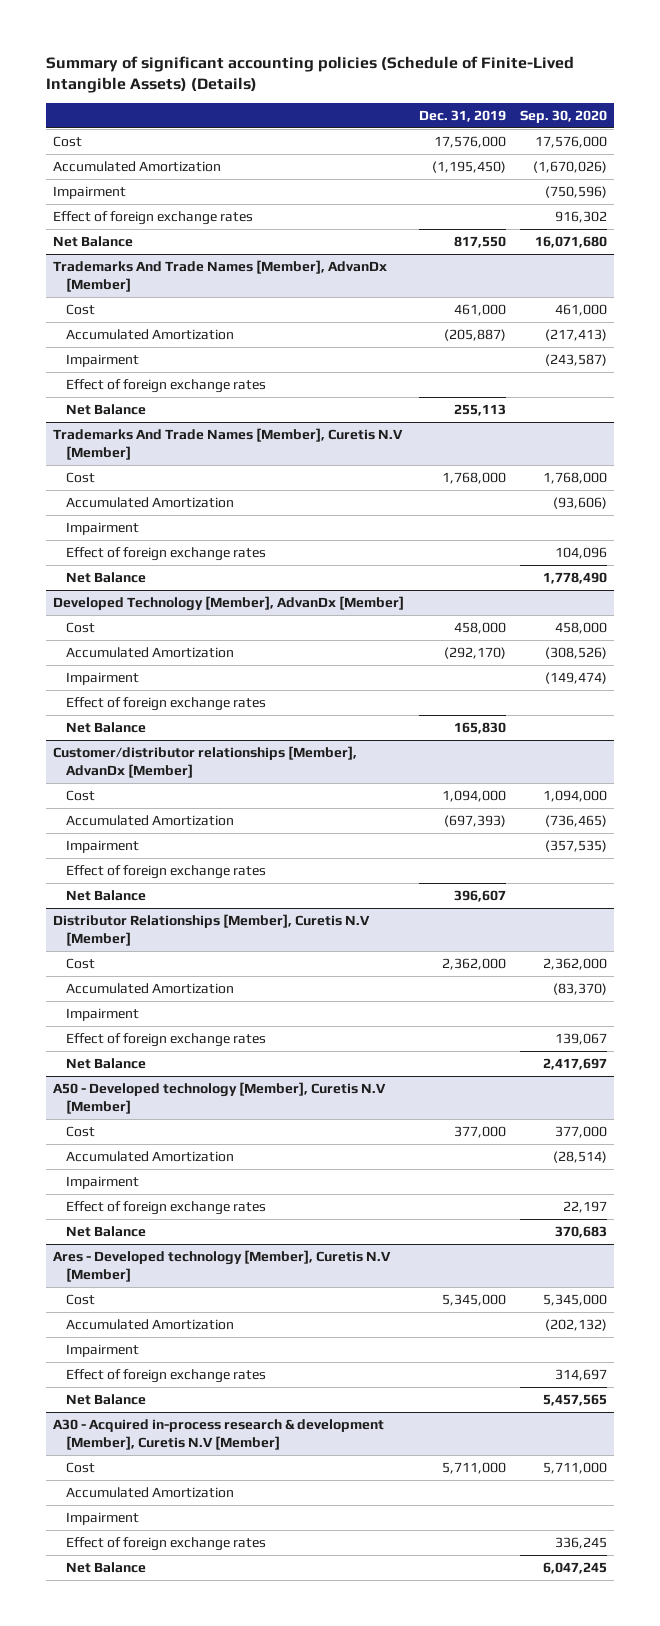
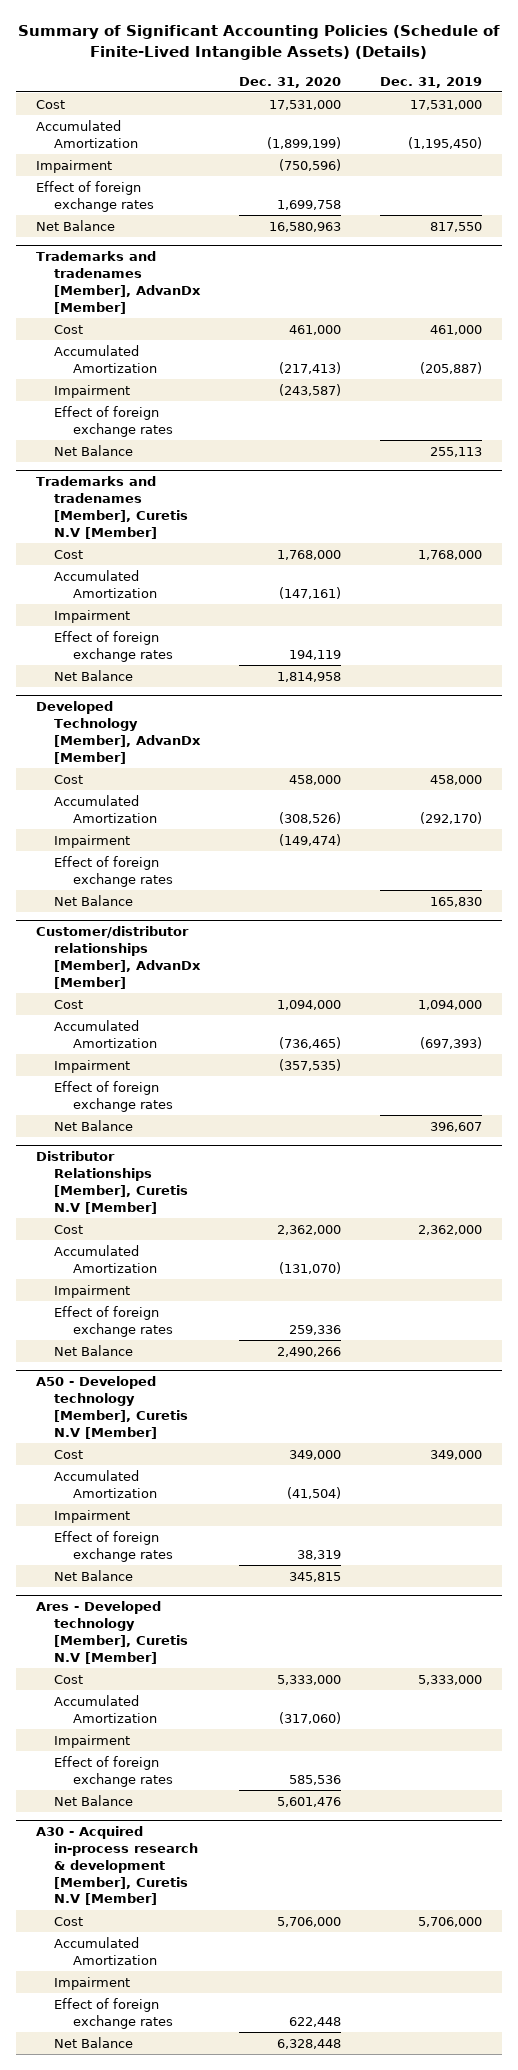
- Summary of significant accounting policies (Schedule of Finite-Lived Intangible Assets) (Details)
+ Summary of Significant Accounting Policies (Schedule of Finite-Lived Intangible Assets) (Details)
- | Dec. 31, 2019 | Sep. 30, 2020
+ | Dec. 31, 2020 | Dec. 31, 2019
- Cost | 17,576,000 | 17,576,000
+ Cost | 17,531,000 | 17,531,000
- Trademarks And Trade Names [Member], AdvanDx [Member]
+ Trademarks and tradenames [Member], AdvanDx [Member]
- Trademarks And Trade Names [Member], Curetis N.V [Member]
+ Trademarks and tradenames [Member], Curetis N.V [Member]
@ A50 - Developed technology [Member], Curetis N.V [Member]
- Cost | 377,000 | 377,000
+ Cost | 349,000 | 349,000
@ Ares - Developed technology [Member], Curetis N.V [Member]
- Cost | 5,345,000 | 5,345,000
+ Cost | 5,333,000 | 5,333,000
@ A30 - Acquired in-process research & development [Member], Curetis N.V [Member]
- Cost | 5,711,000 | 5,711,000
+ Cost | 5,706,000 | 5,706,000

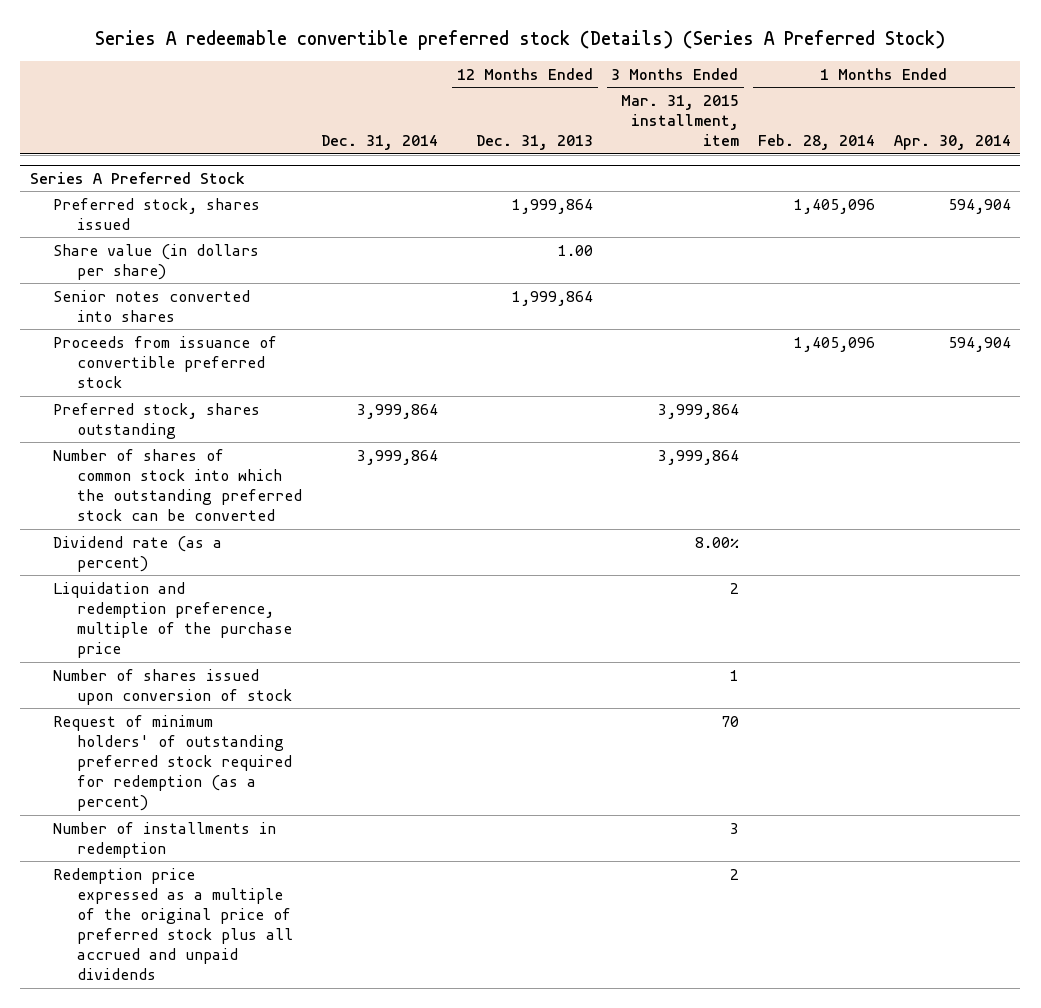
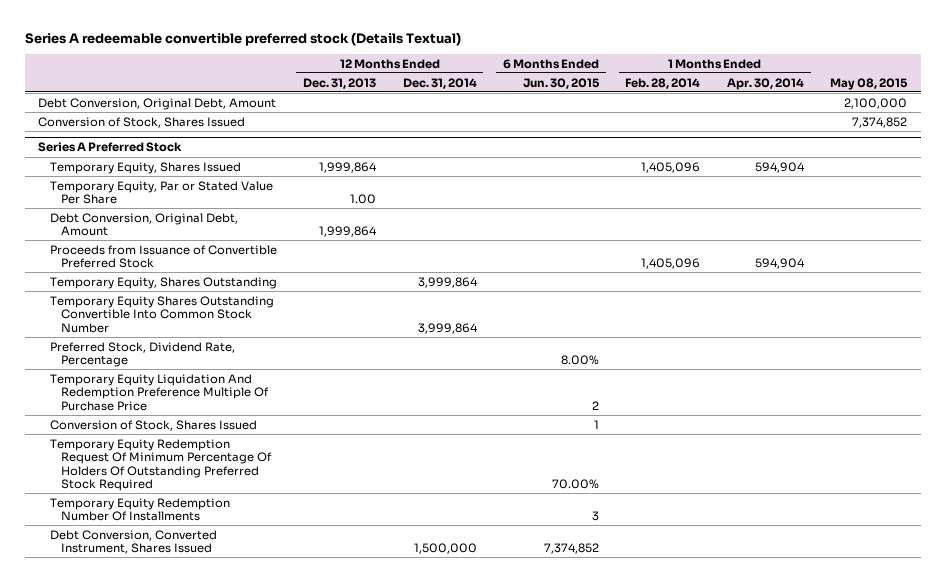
- Series A redeemable convertible preferred stock (Details) (Series A Preferred Stock)
+ Series A redeemable convertible preferred stock (Details Textual)
- | Dec. 31, 2014 | 12 Months Ended Dec. 31, 2013 | 3 Months Ended Mar. 31, 2015 installment, item | 1 Months Ended Feb. 28, 2014 | 1 Months Ended Apr. 30, 2014
+ | 12 Months Ended Dec. 31, 2013 | 12 Months Ended Dec. 31, 2014 | 6 Months Ended Jun. 30, 2015 | 1 Months Ended Feb. 28, 2014 | 1 Months Ended Apr. 30, 2014 | May 08, 2015
+ Debt Conversion, Original Debt, Amount | | | | | | 2,100,000
+ Conversion of Stock, Shares Issued | | | | | | 7,374,852
@ Series A Preferred Stock
- Preferred stock, shares issued | | 1,999,864 | | 1,405,096 | 594,904
- Share value (in dollars per share) | | 1.00 | | |
- Senior notes converted into shares | | 1,999,864 | | |
- Proceeds from issuance of convertible preferred stock | | | | 1,405,096 | 594,904
- Preferred stock, shares outstanding | 3,999,864 | | 3,999,864 | |
- Number of shares of common stock into which the outstanding preferred stock can be converted | 3,999,864 | | 3,999,864 | |
- Dividend rate (as a percent) | | | 8.00% | |
- Liquidation and redemption preference, multiple of the purchase price | | | 2 | |
- Number of shares issued upon conversion of stock | | | 1 | |
- Request of minimum holders' of outstanding preferred stock required for redemption (as a percent) | | | 70 | |
- Number of installments in redemption | | | 3 | |
- Redemption price expressed as a multiple of the original price of preferred stock plus all accrued and unpaid dividends | | | 2 | |
+ Temporary Equity, Shares Issued | 1,999,864 | | | 1,405,096 | 594,904 |
+ Temporary Equity, Par or Stated Value Per Share | 1.00 | | | | |
+ Debt Conversion, Original Debt, Amount | 1,999,864 | | | | |
+ Proceeds from Issuance of Convertible Preferred Stock | | | | 1,405,096 | 594,904 |
+ Temporary Equity, Shares Outstanding | | 3,999,864 | | | |
+ Temporary Equity Shares Outstanding Convertible Into Common Stock Number | | 3,999,864 | | | |
+ Preferred Stock, Dividend Rate, Percentage | | | 8.00% | | |
+ Temporary Equity Liquidation And Redemption Preference Multiple Of Purchase Price | | | 2 | | |
+ Conversion of Stock, Shares Issued | | | 1 | | |
+ Temporary Equity Redemption Request Of Minimum Percentage Of Holders Of Outstanding Preferred Stock Required | | | 70.00% | | |
+ Temporary Equity Redemption Number Of Installments | | | 3 | | |
+ Debt Conversion, Converted Instrument, Shares Issued | | 1,500,000 | 7,374,852 | | |

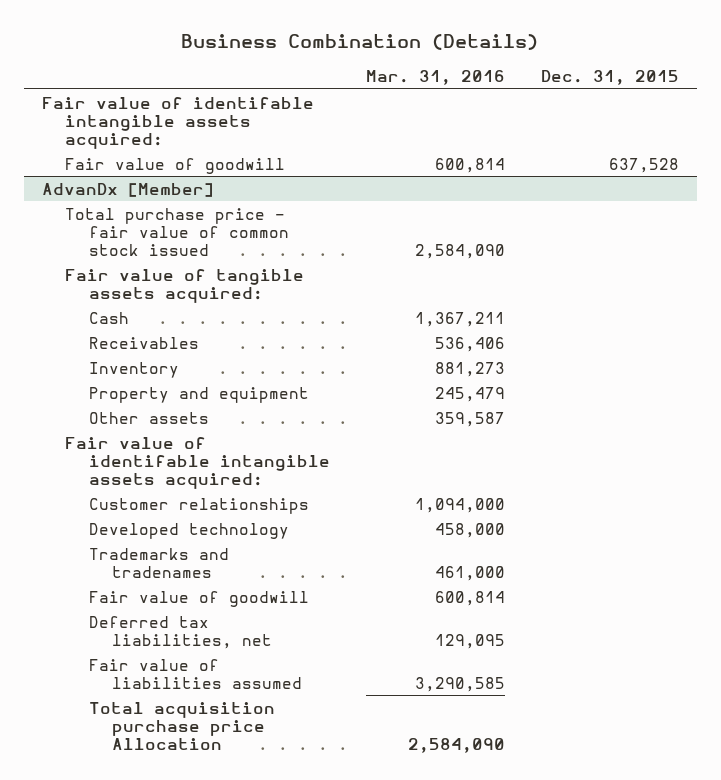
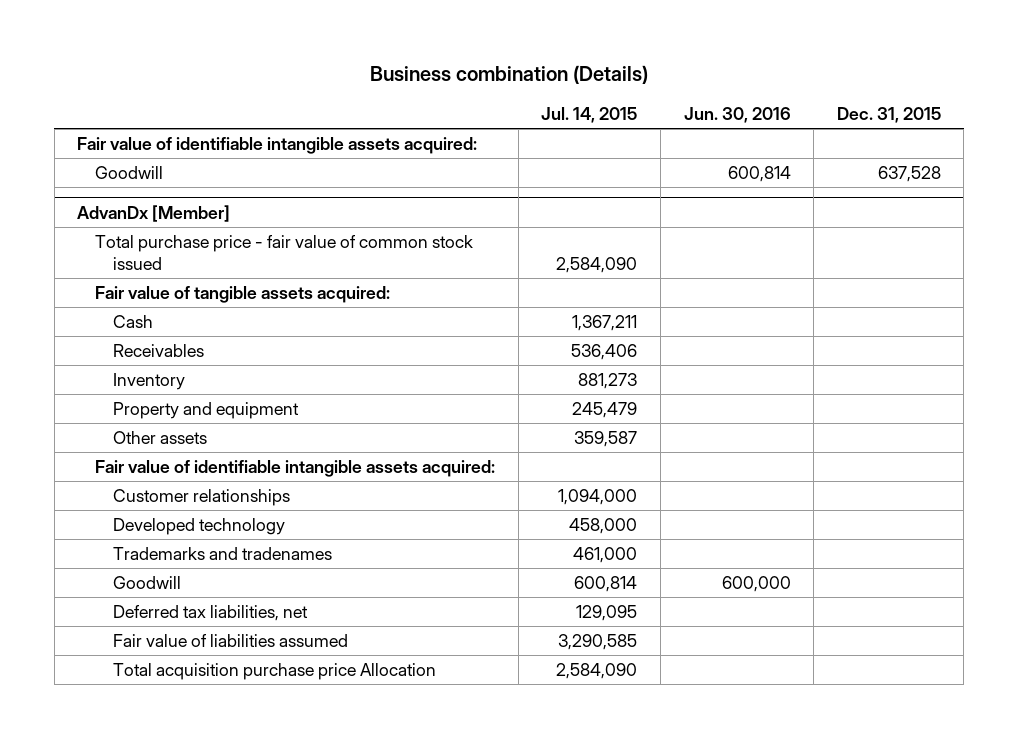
- Business Combination (Details)
+ Business combination (Details)
- | Mar. 31, 2016 | Dec. 31, 2015
+ | Jul. 14, 2015 | Jun. 30, 2016 | Dec. 31, 2015
- Fair value of identifable intangible assets acquired:
- Fair value of goodwill | 600,814 | 637,528
+ Fair value of identifiable intangible assets acquired:
+ Goodwill | | 600,814 | 637,528
@ AdvanDx [Member]
- Fair value of identifable intangible assets acquired:
+ Fair value of identifiable intangible assets acquired:
- Fair value of goodwill | 600,814 |
+ Goodwill | 600,814 | 600,000 |

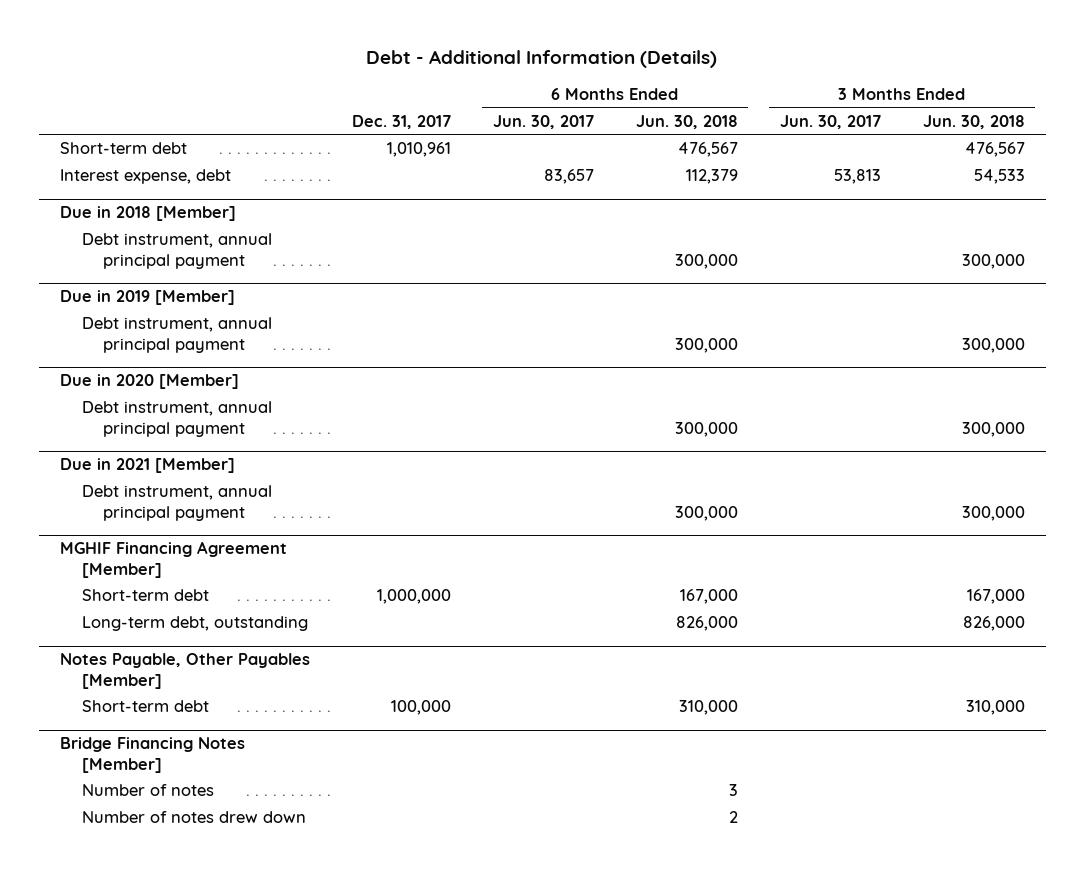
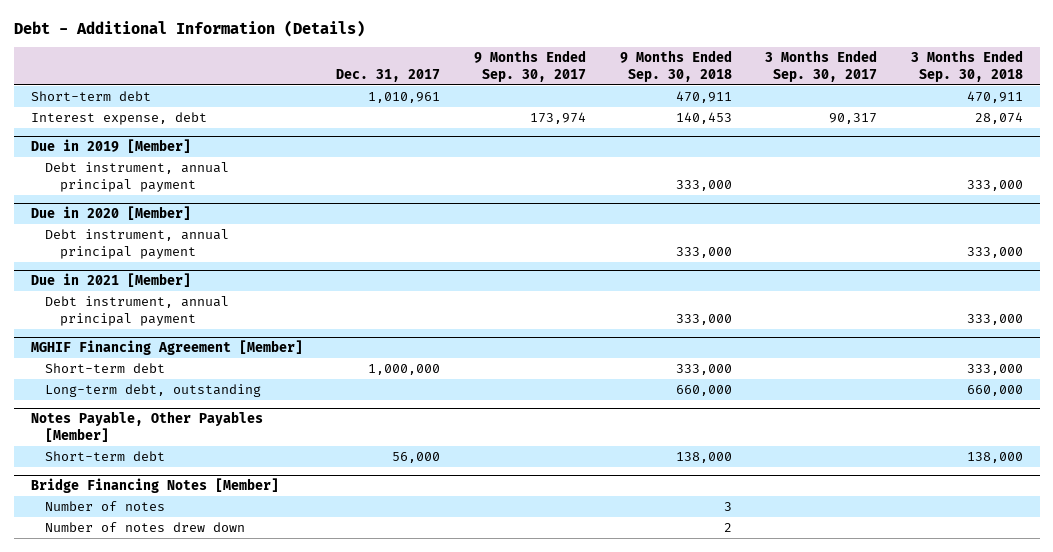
- | Dec. 31, 2017 | 6 Months Ended Jun. 30, 2017 | 6 Months Ended Jun. 30, 2018 | 3 Months Ended Jun. 30, 2017 | 3 Months Ended Jun. 30, 2018
+ | Dec. 31, 2017 | 9 Months Ended Sep. 30, 2017 | 9 Months Ended Sep. 30, 2018 | 3 Months Ended Sep. 30, 2017 | 3 Months Ended Sep. 30, 2018
- Due in 2018 [Member]
- Debt instrument, annual principal payment | | | 300,000 | | 300,000
@ Notes Payable, Other Payables [Member]
- Short-term debt | 100,000 | | 310,000 | | 310,000
+ Short-term debt | 56,000 | | 138,000 | | 138,000

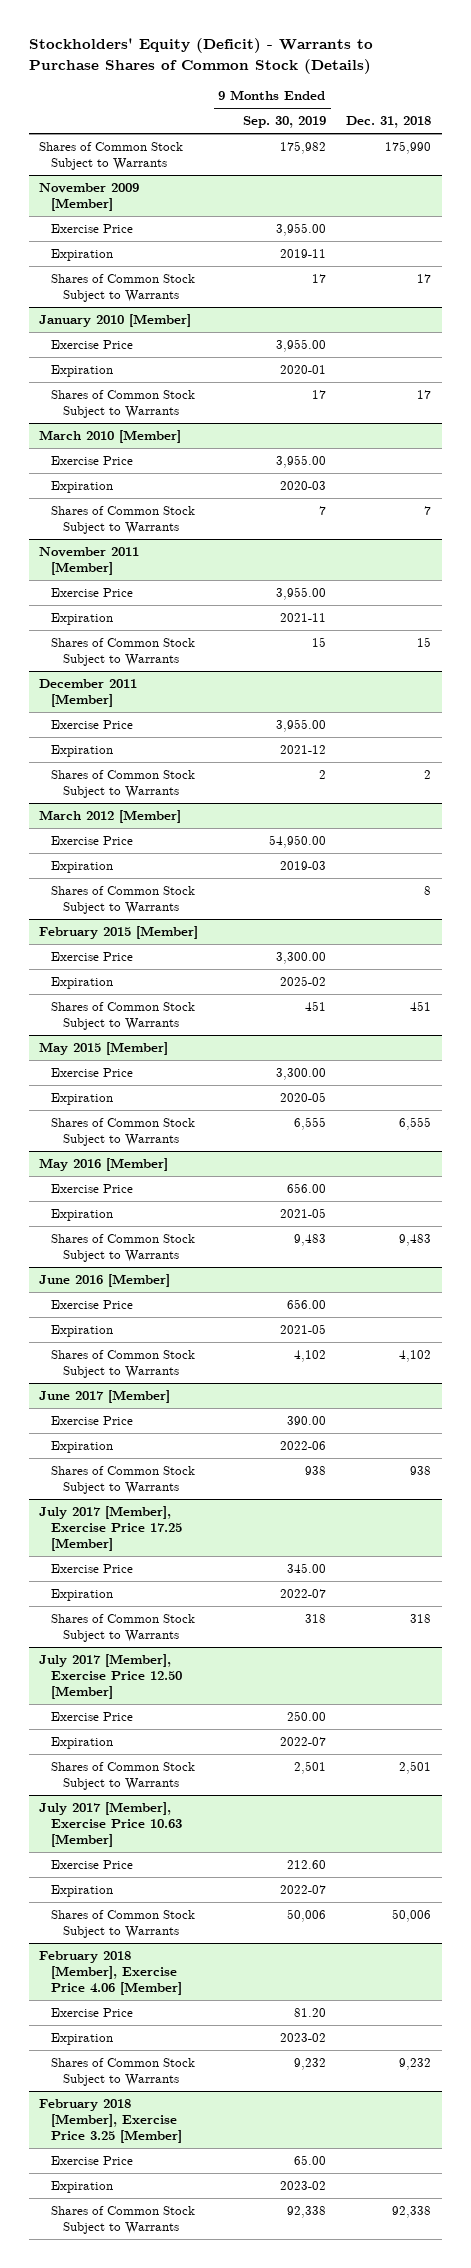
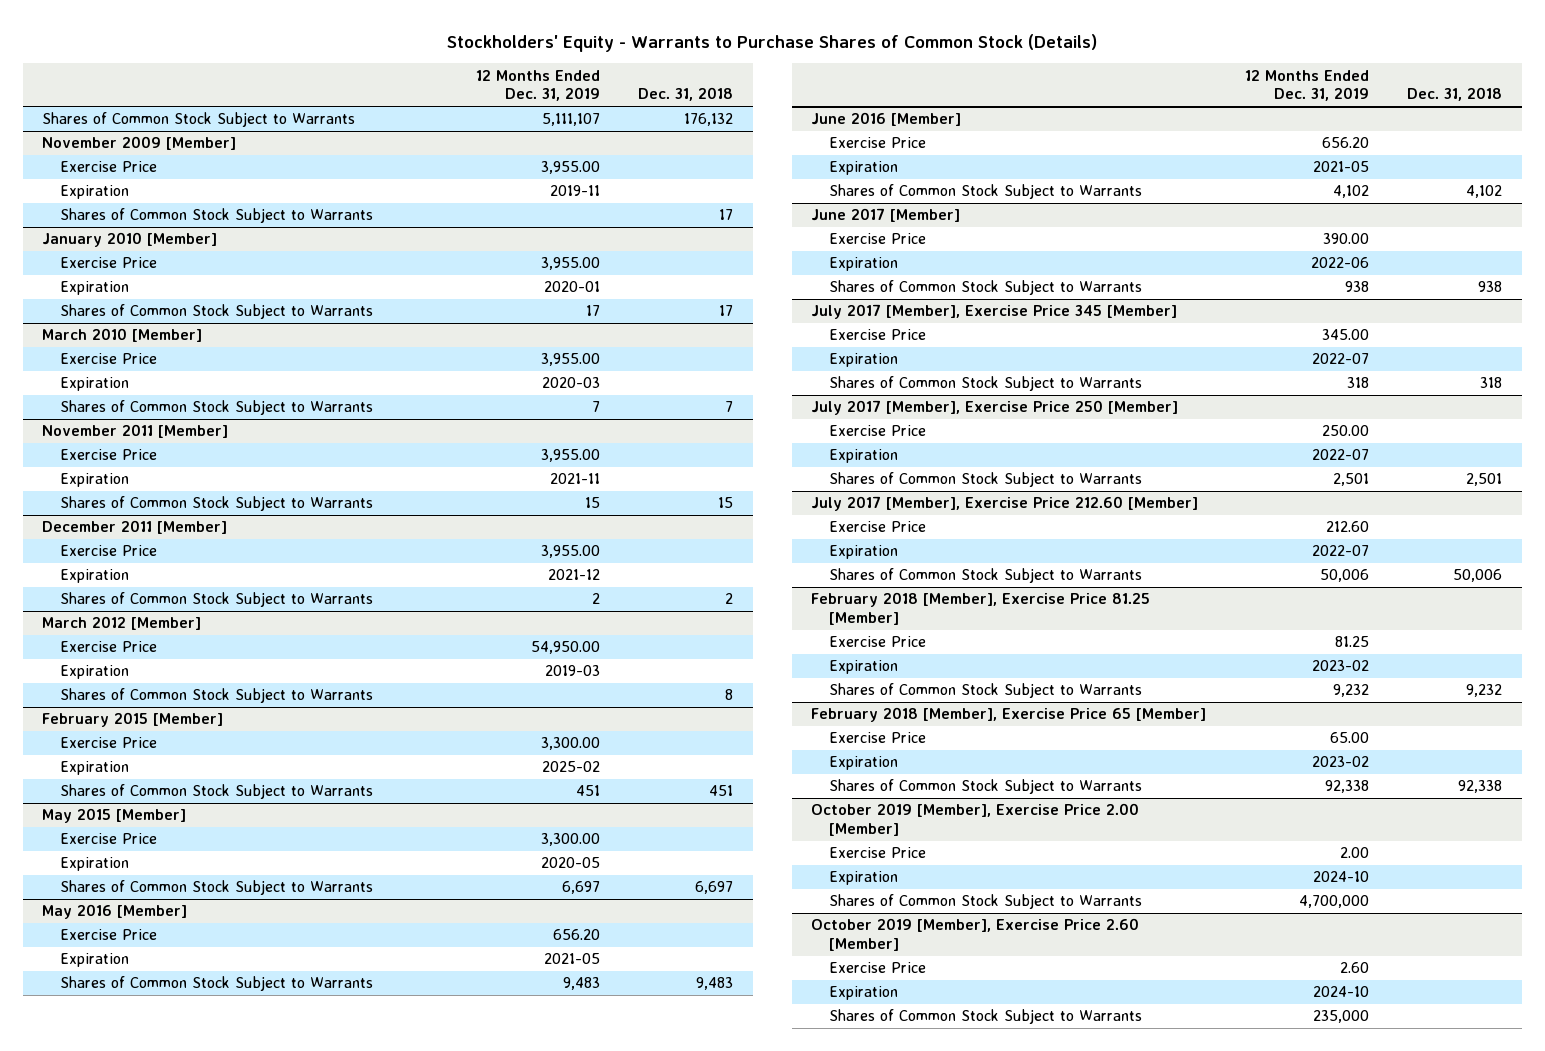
- Stockholders' Equity (Deficit) - Warrants to Purchase Shares of Common Stock (Details)
+ Stockholders' Equity - Warrants to Purchase Shares of Common Stock (Details)
- | 9 Months Ended Sep. 30, 2019 | Dec. 31, 2018
+ | 12 Months Ended Dec. 31, 2019 | Dec. 31, 2018
- Shares of Common Stock Subject to Warrants | 175,982 | 175,990
+ Shares of Common Stock Subject to Warrants | 5,111,107 | 176,132
@ May 2015 [Member]
- Shares of Common Stock Subject to Warrants | 6,555 | 6,555
+ Shares of Common Stock Subject to Warrants | 6,697 | 6,697
- July 2017 [Member], Exercise Price 17.25 [Member]
+ July 2017 [Member], Exercise Price 345 [Member]
- July 2017 [Member], Exercise Price 12.50 [Member]
+ July 2017 [Member], Exercise Price 250 [Member]
- July 2017 [Member], Exercise Price 10.63 [Member]
+ July 2017 [Member], Exercise Price 212.60 [Member]
- February 2018 [Member], Exercise Price 4.06 [Member]
+ February 2018 [Member], Exercise Price 81.25 [Member]
- February 2018 [Member], Exercise Price 3.25 [Member]
+ February 2018 [Member], Exercise Price 65 [Member]
+ October 2019 [Member], Exercise Price 2.00 [Member]
+ Exercise Price | 2.00 |
+ Expiration | 2024-10 |
+ Shares of Common Stock Subject to Warrants | 4,700,000 |
+ October 2019 [Member], Exercise Price 2.60 [Member]
+ Exercise Price | 2.60 |
+ Expiration | 2024-10 |
+ Shares of Common Stock Subject to Warrants | 235,000 |

